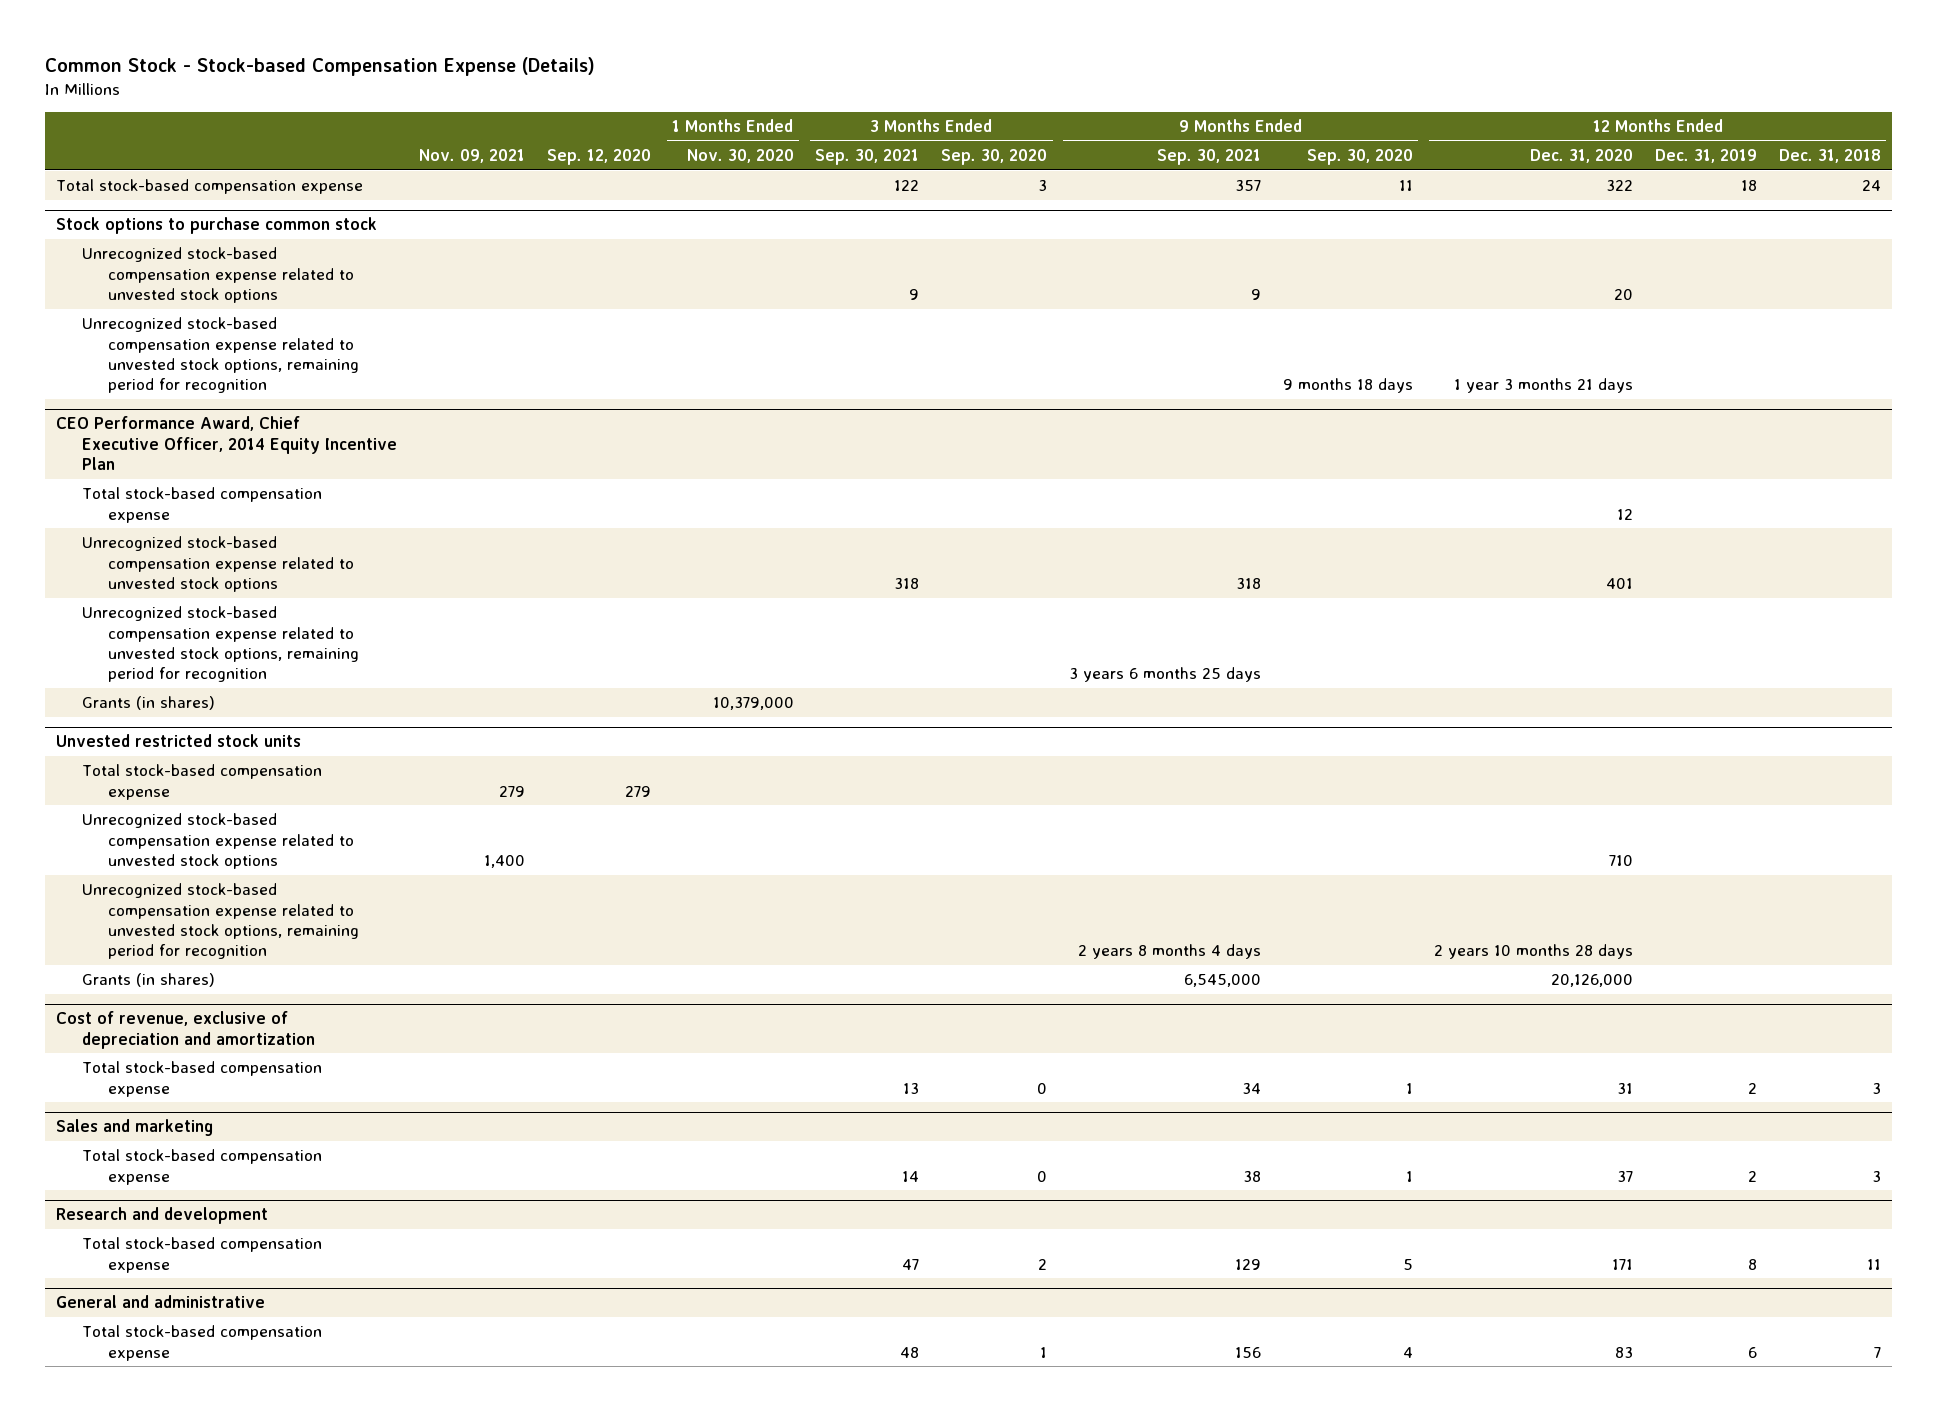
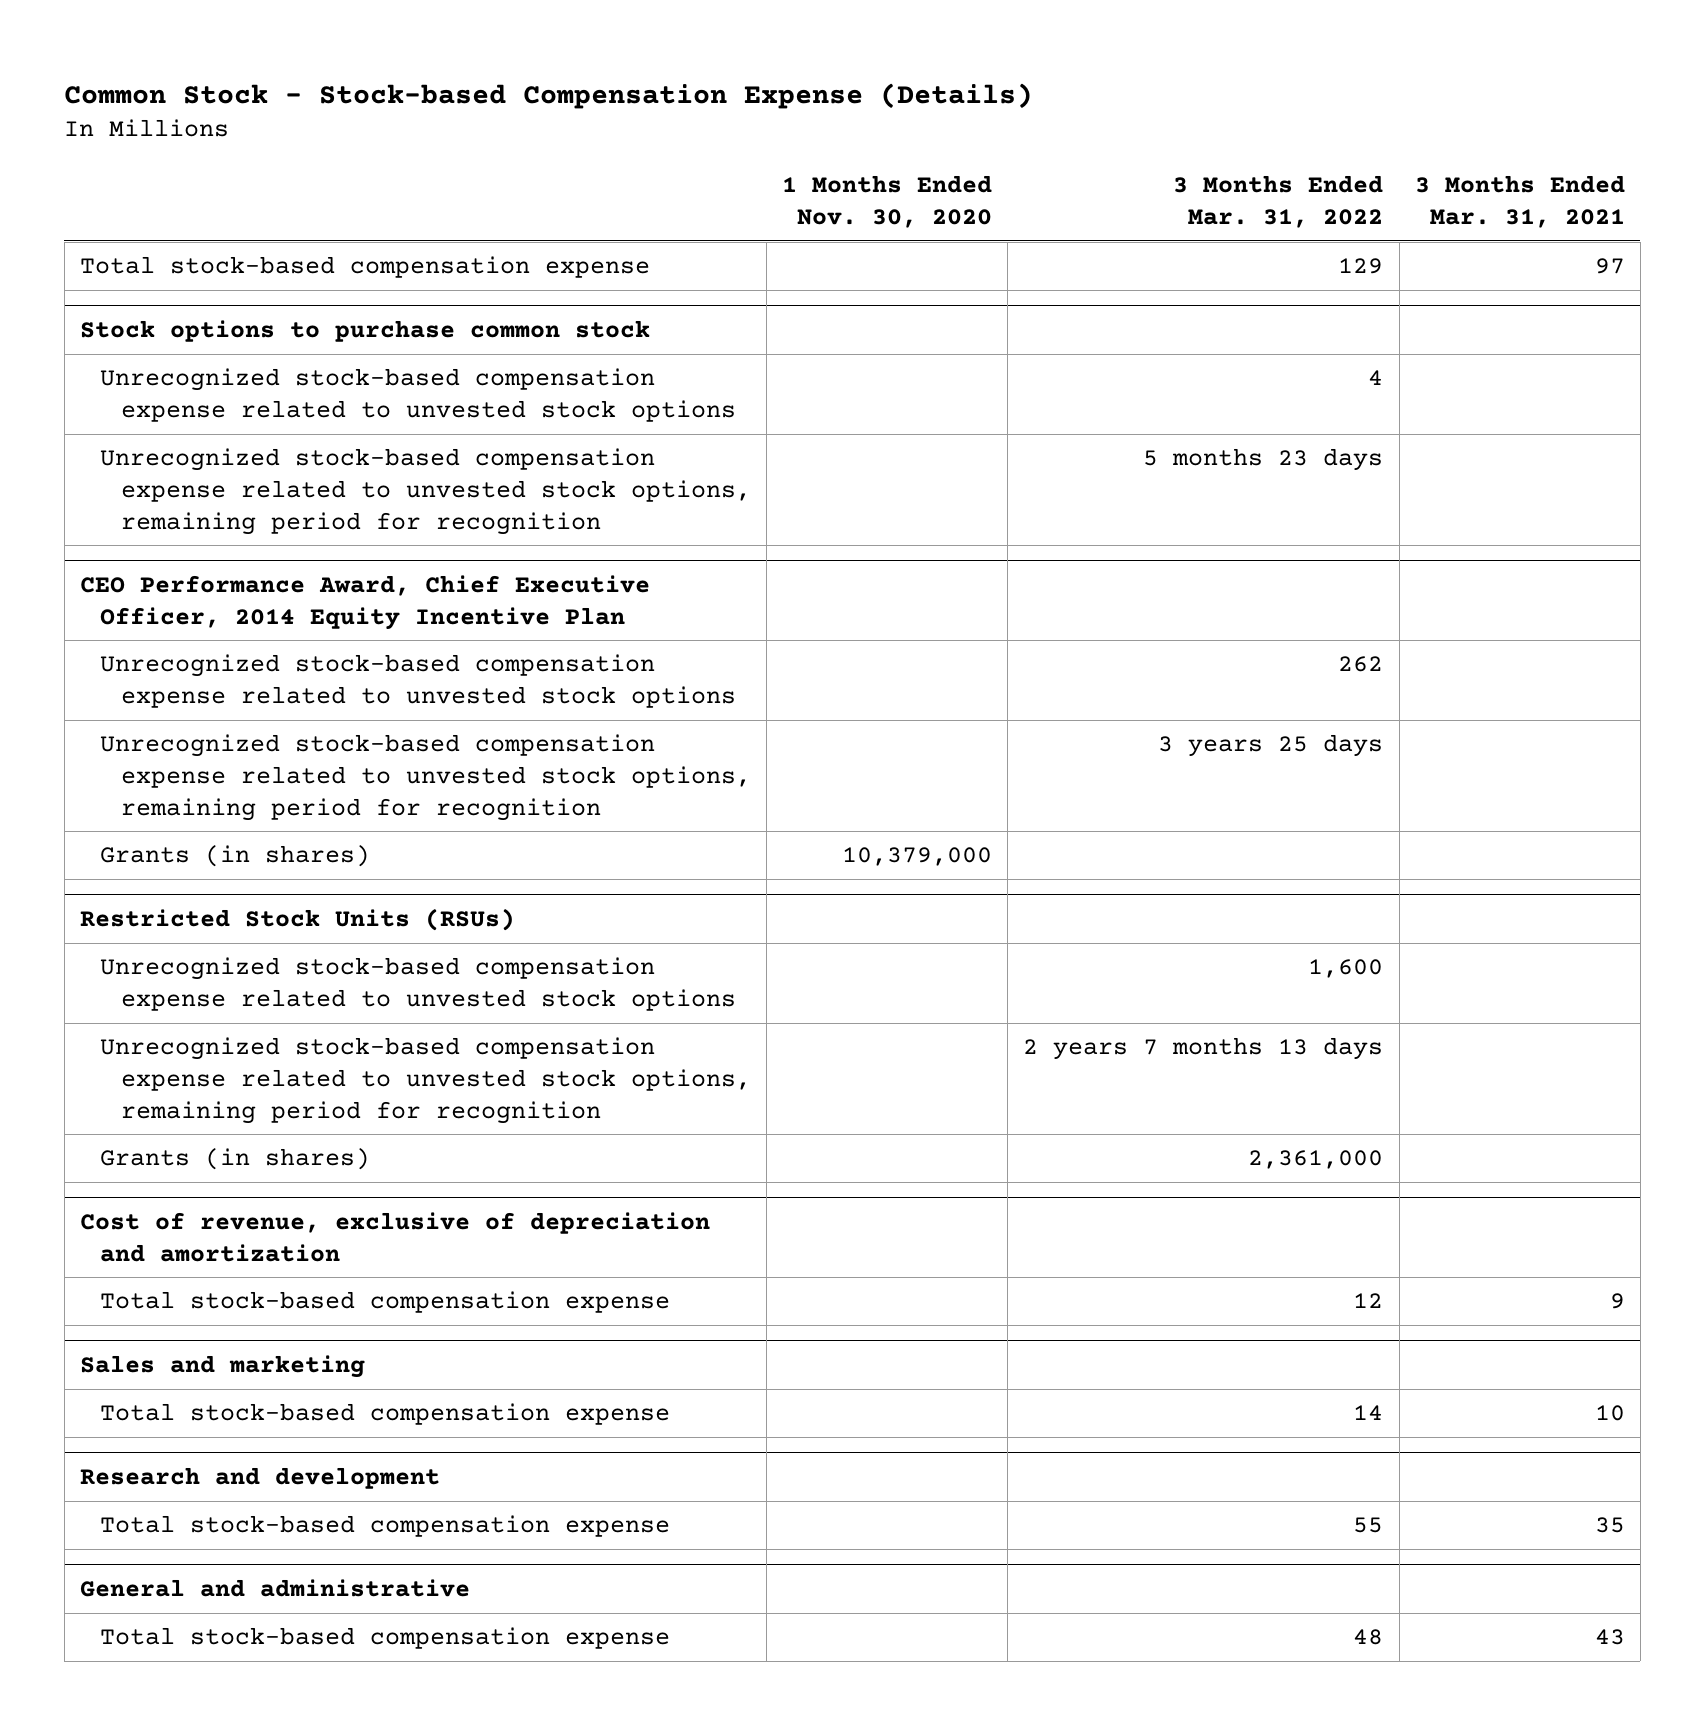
- | Nov. 09, 2021 | Sep. 12, 2020 | 1 Months Ended Nov. 30, 2020 | 3 Months Ended Sep. 30, 2021 | 3 Months Ended Sep. 30, 2020 | 9 Months Ended Sep. 30, 2021 | 9 Months Ended Sep. 30, 2020 | 12 Months Ended Dec. 31, 2020 | 12 Months Ended Dec. 31, 2019 | 12 Months Ended Dec. 31, 2018
+ | 1 Months Ended Nov. 30, 2020 | 3 Months Ended Mar. 31, 2022 | 3 Months Ended Mar. 31, 2021
@ CEO Performance Award, Chief Executive Officer, 2014 Equity Incentive Plan
- Total stock-based compensation expense | | | | | | | | 12 | |
- Unvested restricted stock units
- Total stock-based compensation expense | 279 | 279 | | | | | | | |
+ Restricted Stock Units (RSUs)

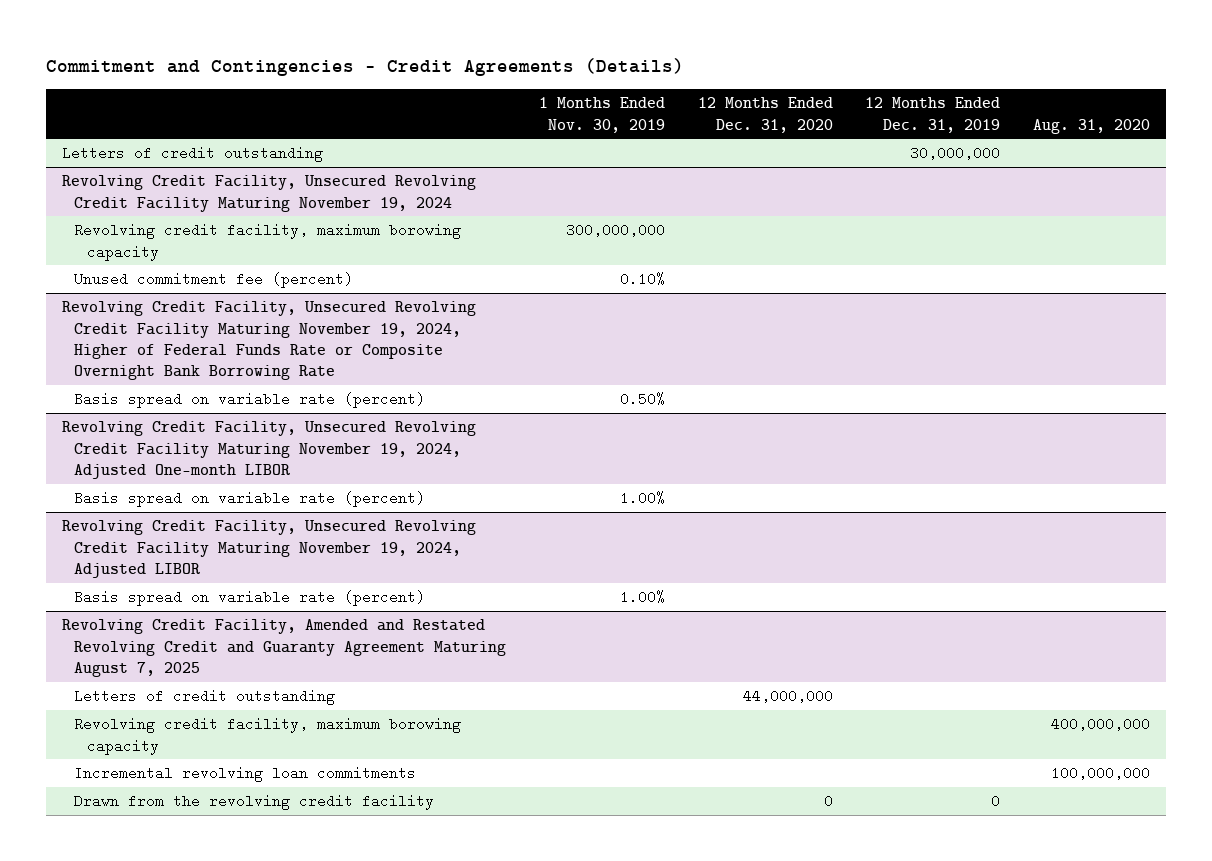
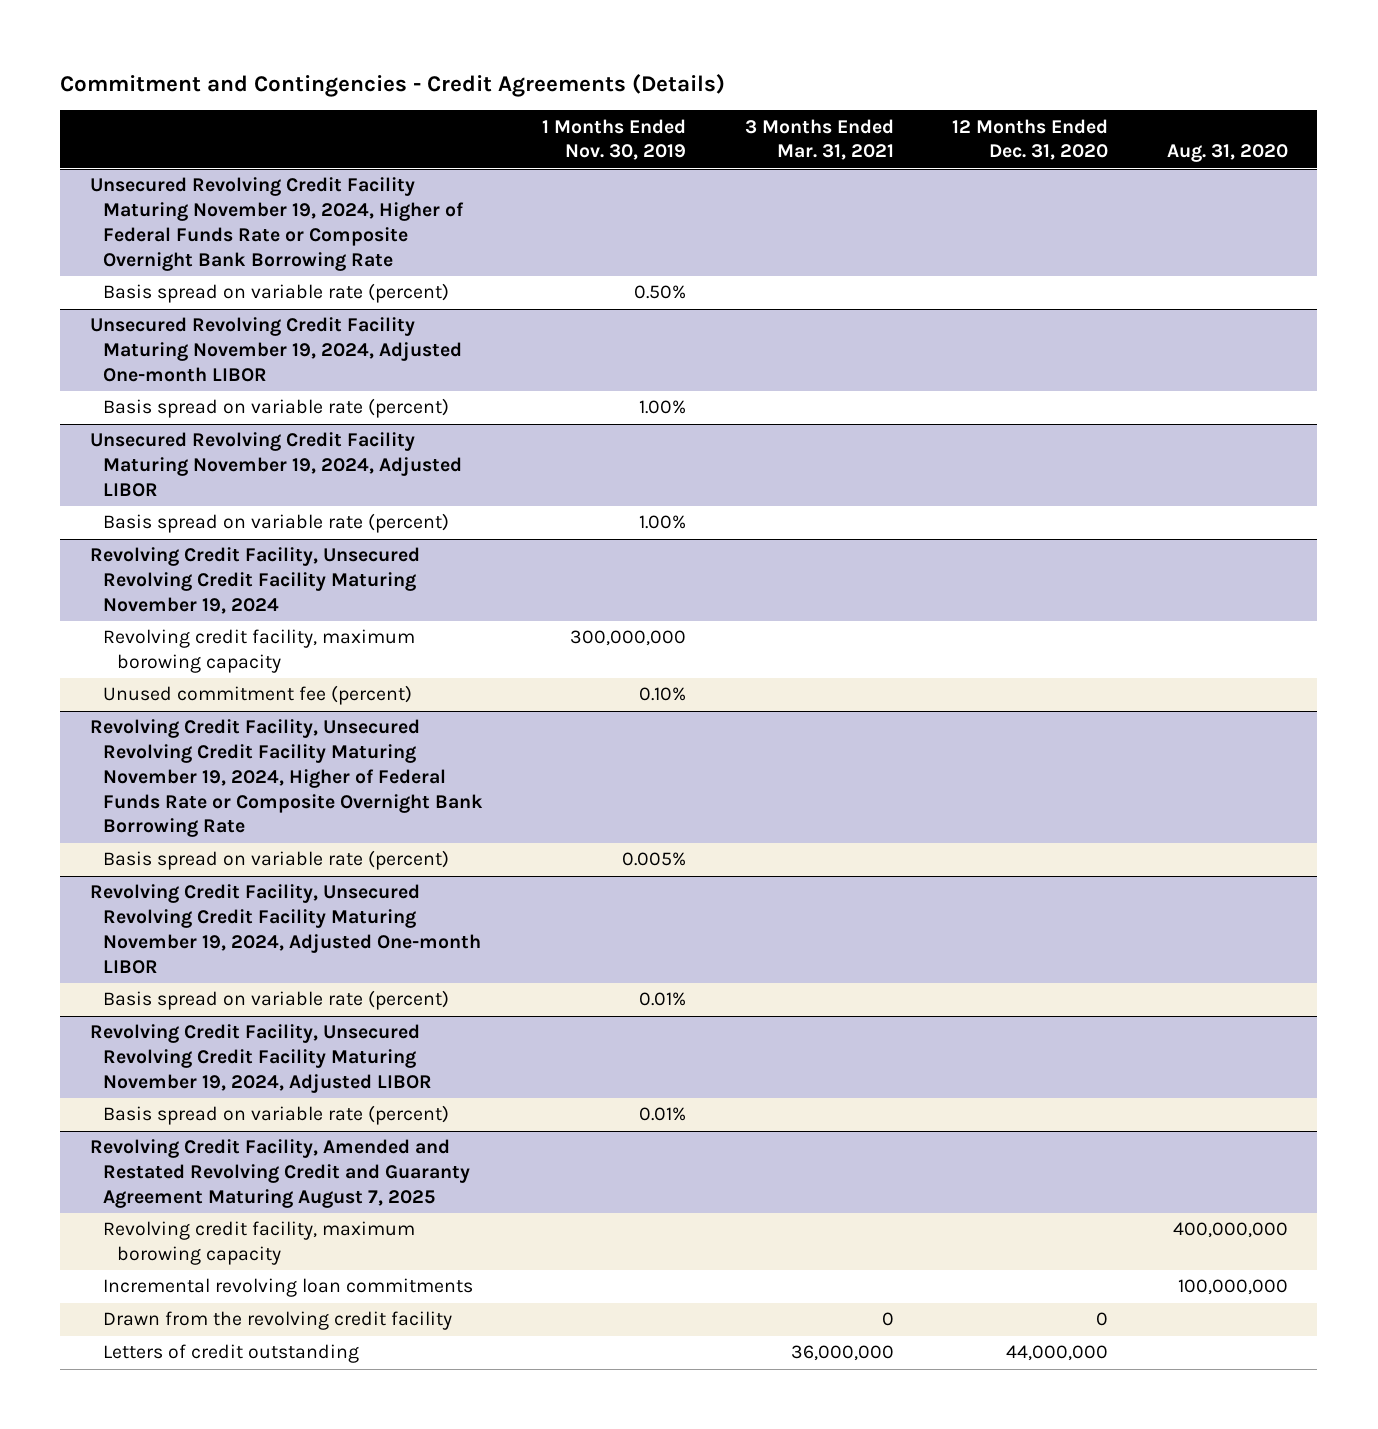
- | 1 Months Ended Nov. 30, 2019 | 12 Months Ended Dec. 31, 2020 | 12 Months Ended Dec. 31, 2019 | Aug. 31, 2020
+ | 1 Months Ended Nov. 30, 2019 | 3 Months Ended Mar. 31, 2021 | 12 Months Ended Dec. 31, 2020 | Aug. 31, 2020
- Letters of credit outstanding | | | 30,000,000 |
+ Unsecured Revolving Credit Facility Maturing November 19, 2024, Higher of Federal Funds Rate or Composite Overnight Bank Borrowing Rate
+ Basis spread on variable rate (percent) | 0.50% | | |
+ Unsecured Revolving Credit Facility Maturing November 19, 2024, Adjusted One-month LIBOR
+ Basis spread on variable rate (percent) | 1.00% | | |
+ Unsecured Revolving Credit Facility Maturing November 19, 2024, Adjusted LIBOR
+ Basis spread on variable rate (percent) | 1.00% | | |
@ Revolving Credit Facility, Unsecured Revolving Credit Facility Maturing November 19, 2024, Higher of Federal Funds Rate or Composite Overnight Bank Borrowing Rate
- Basis spread on variable rate (percent) | 0.50% | | |
+ Basis spread on variable rate (percent) | 0.005% | | |
@ Revolving Credit Facility, Unsecured Revolving Credit Facility Maturing November 19, 2024, Adjusted One-month LIBOR
- Basis spread on variable rate (percent) | 1.00% | | |
+ Basis spread on variable rate (percent) | 0.01% | | |
@ Revolving Credit Facility, Unsecured Revolving Credit Facility Maturing November 19, 2024, Adjusted LIBOR
- Basis spread on variable rate (percent) | 1.00% | | |
+ Basis spread on variable rate (percent) | 0.01% | | |
@ Revolving Credit Facility, Amended and Restated Revolving Credit and Guaranty Agreement Maturing August 7, 2025
moved down: Letters of credit outstanding | | 36,000,000 | 44,000,000 |

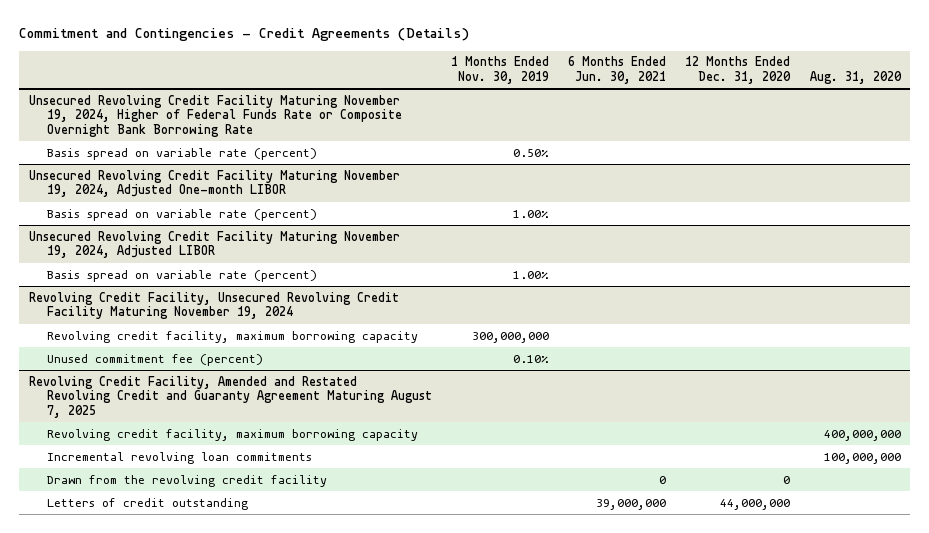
- | 1 Months Ended Nov. 30, 2019 | 3 Months Ended Mar. 31, 2021 | 12 Months Ended Dec. 31, 2020 | Aug. 31, 2020
+ | 1 Months Ended Nov. 30, 2019 | 6 Months Ended Jun. 30, 2021 | 12 Months Ended Dec. 31, 2020 | Aug. 31, 2020
@ Revolving Credit Facility, Unsecured Revolving Credit Facility Maturing November 19, 2024
- Revolving credit facility, maximum borowing capacity | 300,000,000 | | |
+ Revolving credit facility, maximum borrowing capacity | 300,000,000 | | |
- Revolving Credit Facility, Unsecured Revolving Credit Facility Maturing November 19, 2024, Higher of Federal Funds Rate or Composite Overnight Bank Borrowing Rate
- Basis spread on variable rate (percent) | 0.005% | | |
- Revolving Credit Facility, Unsecured Revolving Credit Facility Maturing November 19, 2024, Adjusted One-month LIBOR
- Basis spread on variable rate (percent) | 0.01% | | |
- Revolving Credit Facility, Unsecured Revolving Credit Facility Maturing November 19, 2024, Adjusted LIBOR
- Basis spread on variable rate (percent) | 0.01% | | |
@ Revolving Credit Facility, Amended and Restated Revolving Credit and Guaranty Agreement Maturing August 7, 2025
- Revolving credit facility, maximum borowing capacity | | | | 400,000,000
+ Revolving credit facility, maximum borrowing capacity | | | | 400,000,000

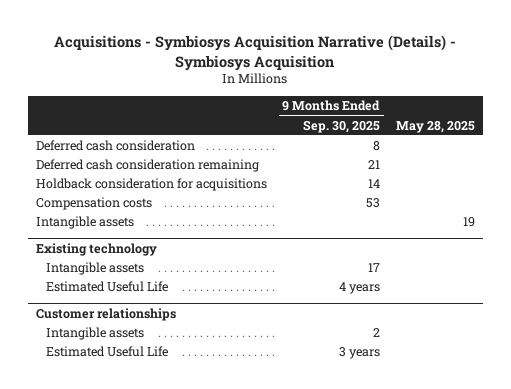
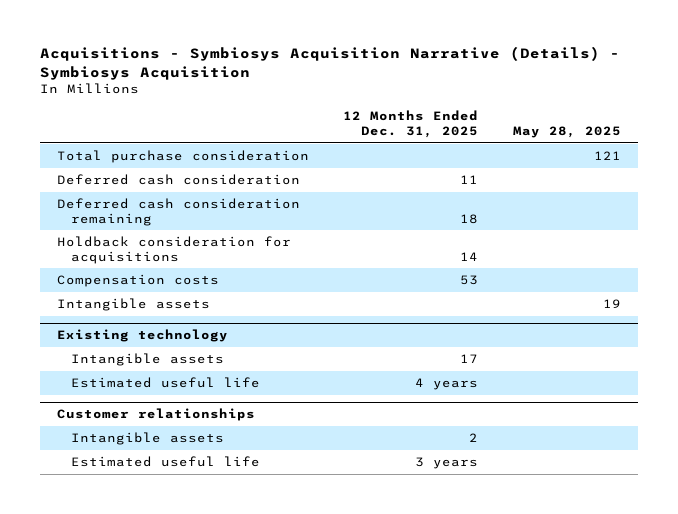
- | 9 Months Ended Sep. 30, 2025 | May 28, 2025
+ | 12 Months Ended Dec. 31, 2025 | May 28, 2025
+ Total purchase consideration | | 121
@ Existing technology
- Estimated Useful Life | 4 years |
+ Estimated useful life | 4 years |
@ Customer relationships
- Estimated Useful Life | 3 years |
+ Estimated useful life | 3 years |

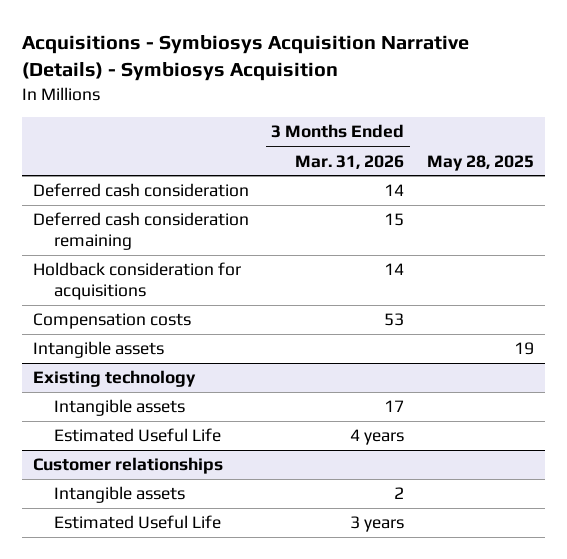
- | 12 Months Ended Dec. 31, 2025 | May 28, 2025
+ | 3 Months Ended Mar. 31, 2026 | May 28, 2025
- Total purchase consideration | | 121
@ Existing technology
- Estimated useful life | 4 years |
+ Estimated Useful Life | 4 years |
@ Customer relationships
- Estimated useful life | 3 years |
+ Estimated Useful Life | 3 years |

